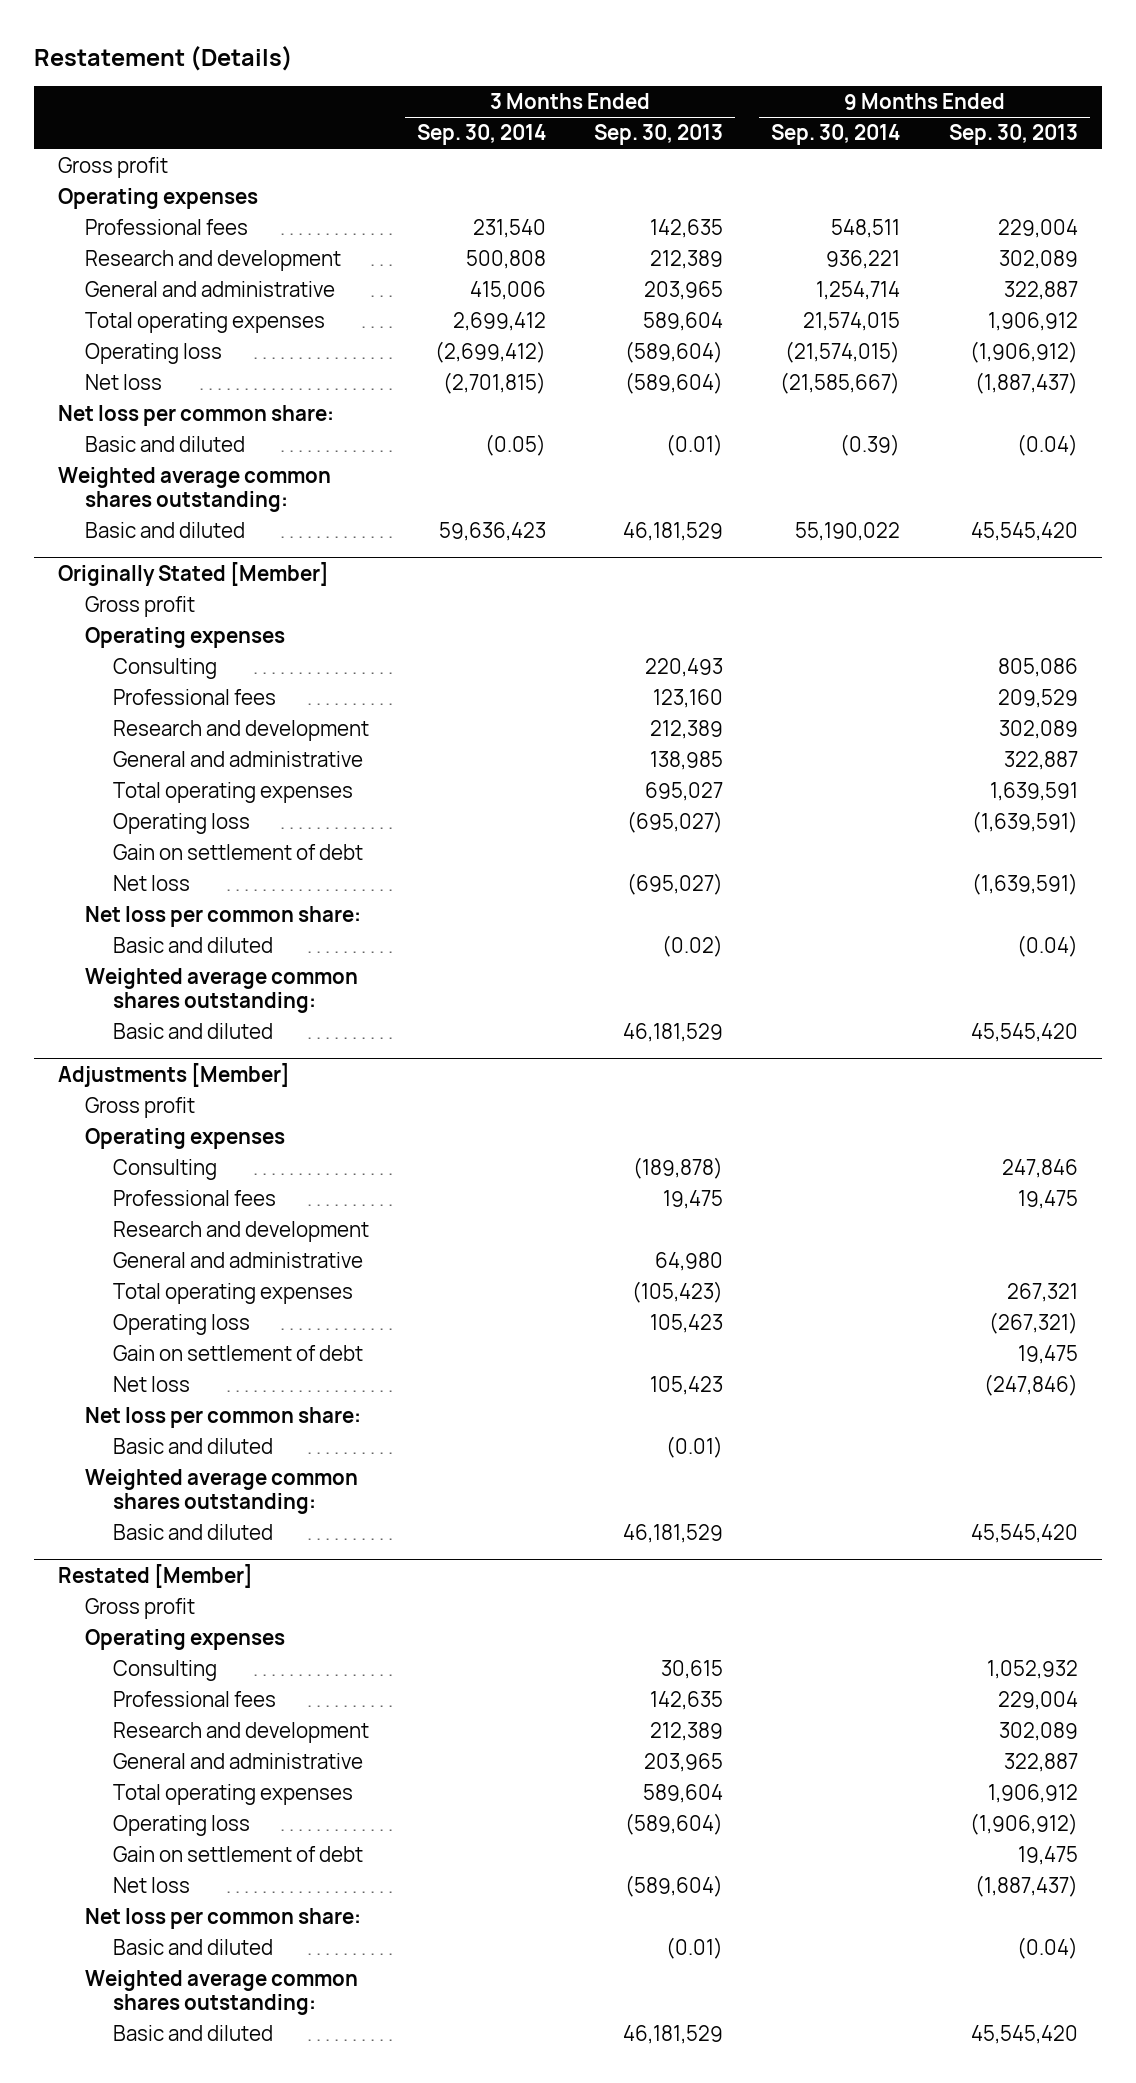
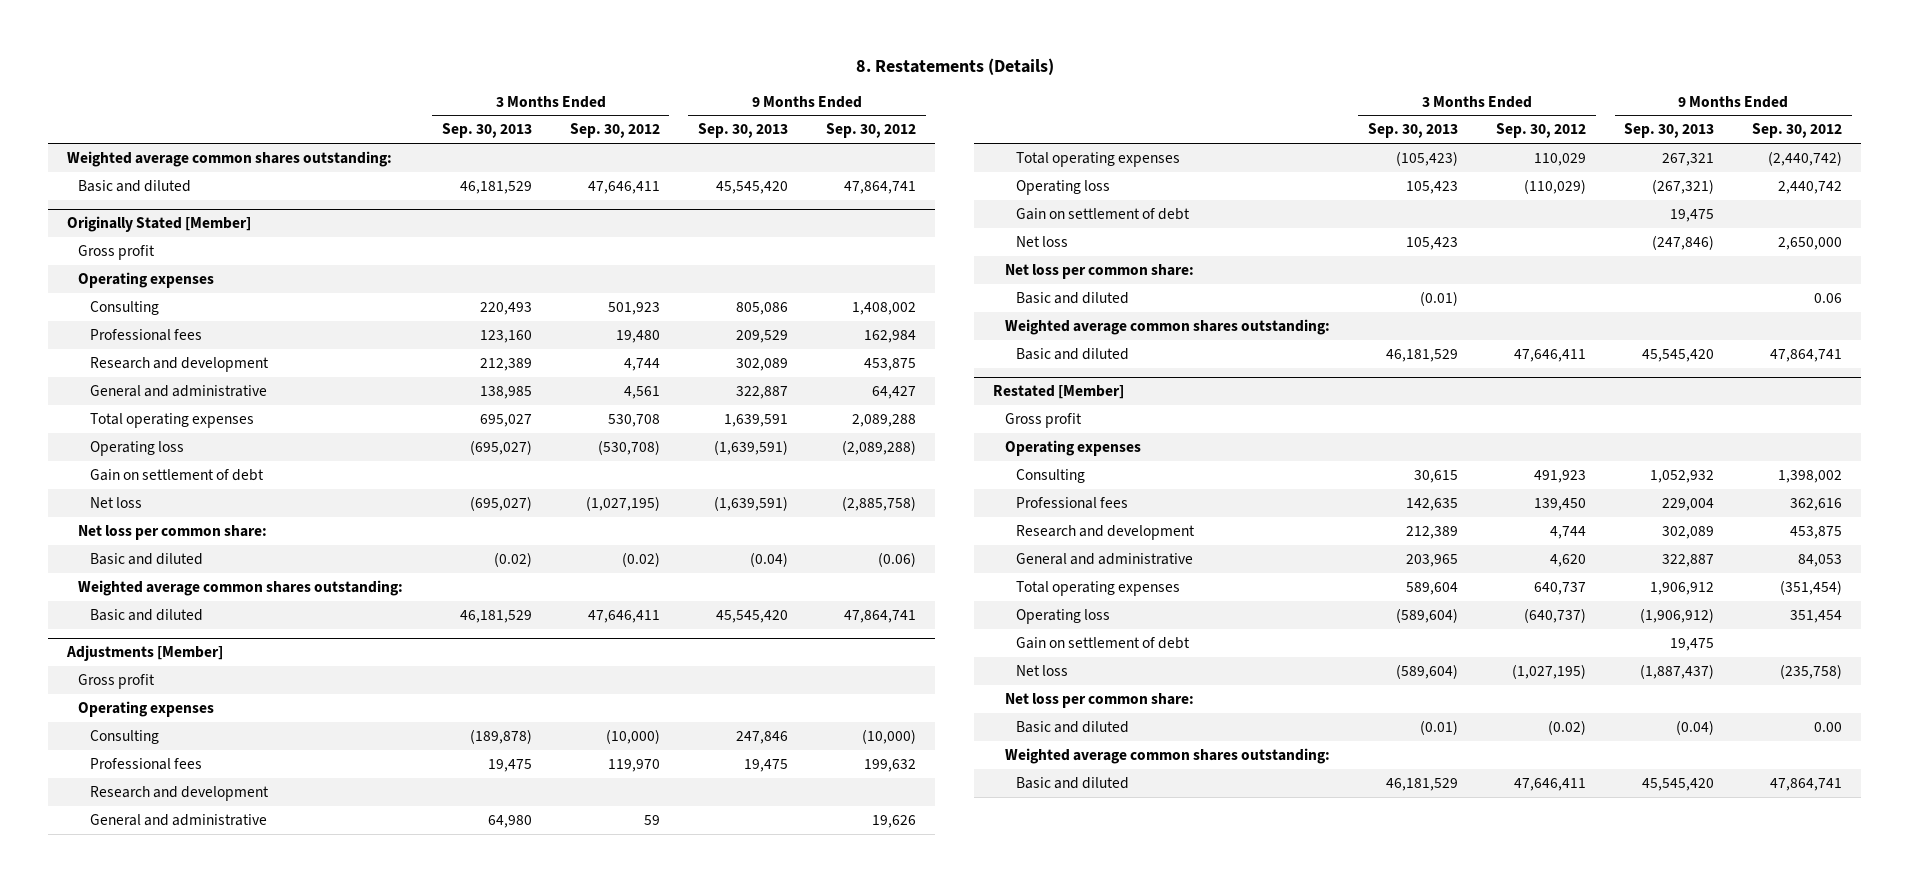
- Restatement (Details)
+ 8. Restatements (Details)
- | 3 Months Ended Sep. 30, 2014 | 3 Months Ended Sep. 30, 2013 | 9 Months Ended Sep. 30, 2014 | 9 Months Ended Sep. 30, 2013
+ | 3 Months Ended Sep. 30, 2013 | 3 Months Ended Sep. 30, 2012 | 9 Months Ended Sep. 30, 2013 | 9 Months Ended Sep. 30, 2012
- Gross profit
- Operating expenses
- Professional fees | 231,540 | 142,635 | 548,511 | 229,004
- Research and development | 500,808 | 212,389 | 936,221 | 302,089
- General and administrative | 415,006 | 203,965 | 1,254,714 | 322,887
- Total operating expenses | 2,699,412 | 589,604 | 21,574,015 | 1,906,912
- Operating loss | (2,699,412) | (589,604) | (21,574,015) | (1,906,912)
- Net loss | (2,701,815) | (589,604) | (21,585,667) | (1,887,437)
- Net loss per common share:
- Basic and diluted | (0.05) | (0.01) | (0.39) | (0.04)

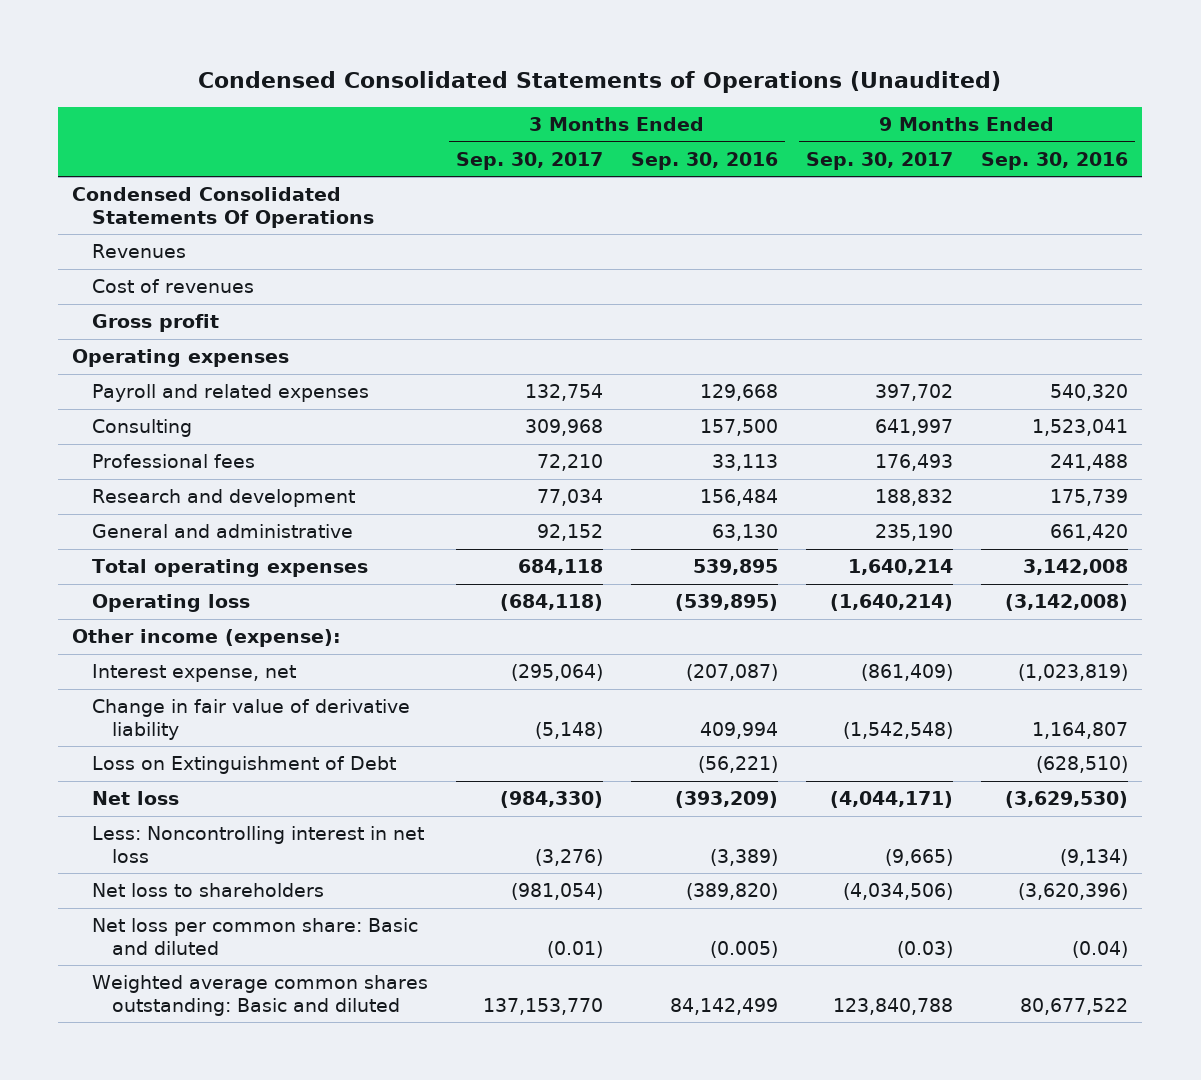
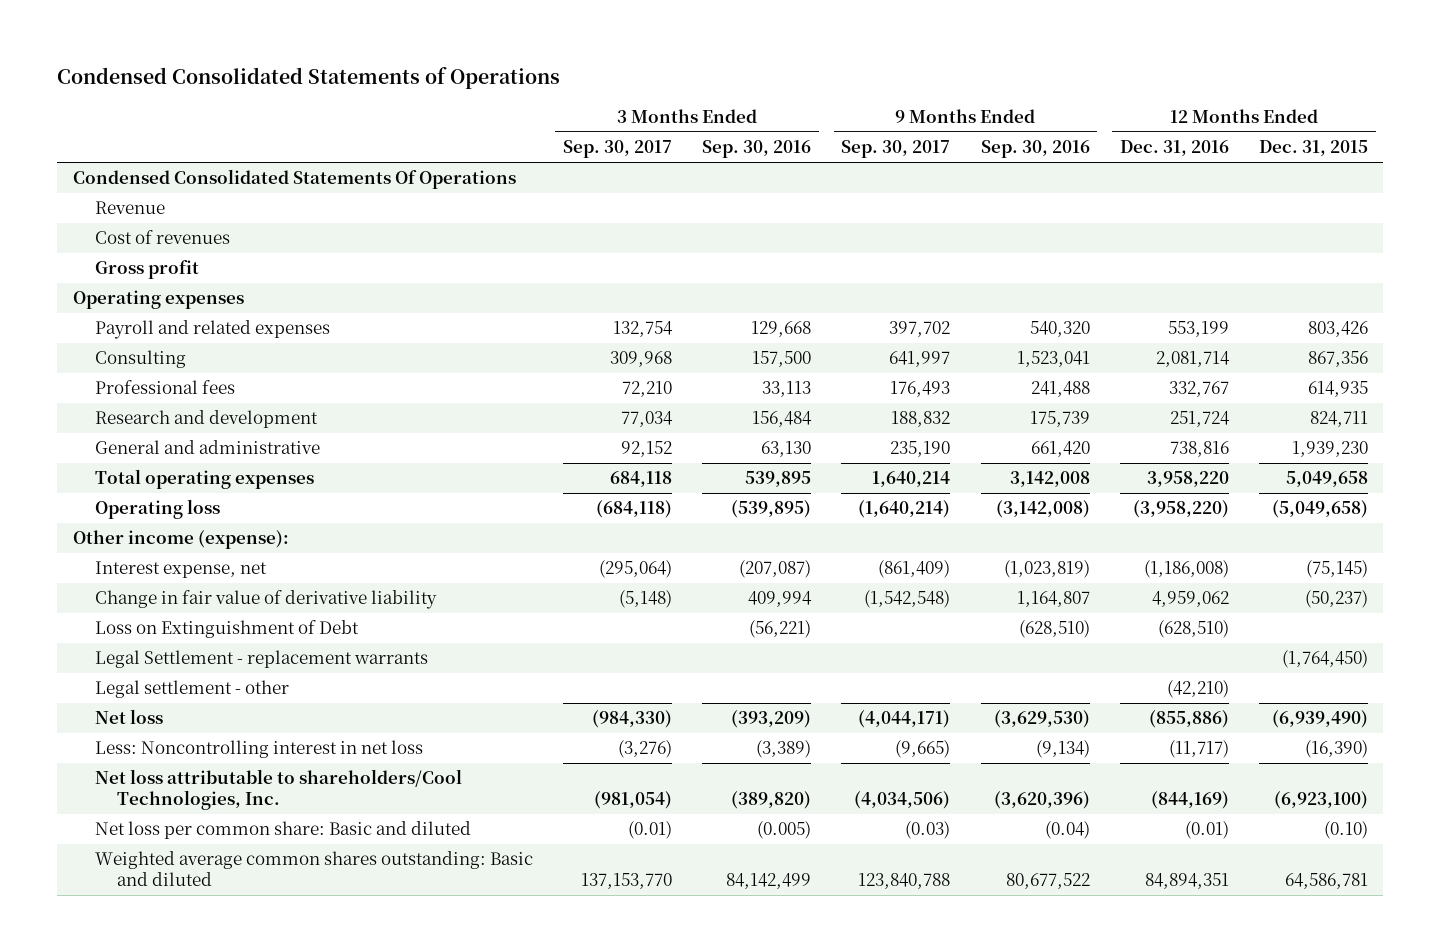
- Condensed Consolidated Statements of Operations (Unaudited)
+ Condensed Consolidated Statements of Operations
- | 3 Months Ended Sep. 30, 2017 | 3 Months Ended Sep. 30, 2016 | 9 Months Ended Sep. 30, 2017 | 9 Months Ended Sep. 30, 2016
+ | 3 Months Ended Sep. 30, 2017 | 3 Months Ended Sep. 30, 2016 | 9 Months Ended Sep. 30, 2017 | 9 Months Ended Sep. 30, 2016 | 12 Months Ended Dec. 31, 2016 | 12 Months Ended Dec. 31, 2015
- Revenues
+ Revenue
+ Legal Settlement - replacement warrants | | | | | | (1,764,450)
+ Legal settlement - other | | | | | (42,210) |
- Net loss to shareholders | (981,054) | (389,820) | (4,034,506) | (3,620,396)
+ Net loss attributable to shareholders/Cool Technologies, Inc. | (981,054) | (389,820) | (4,034,506) | (3,620,396) | (844,169) | (6,923,100)

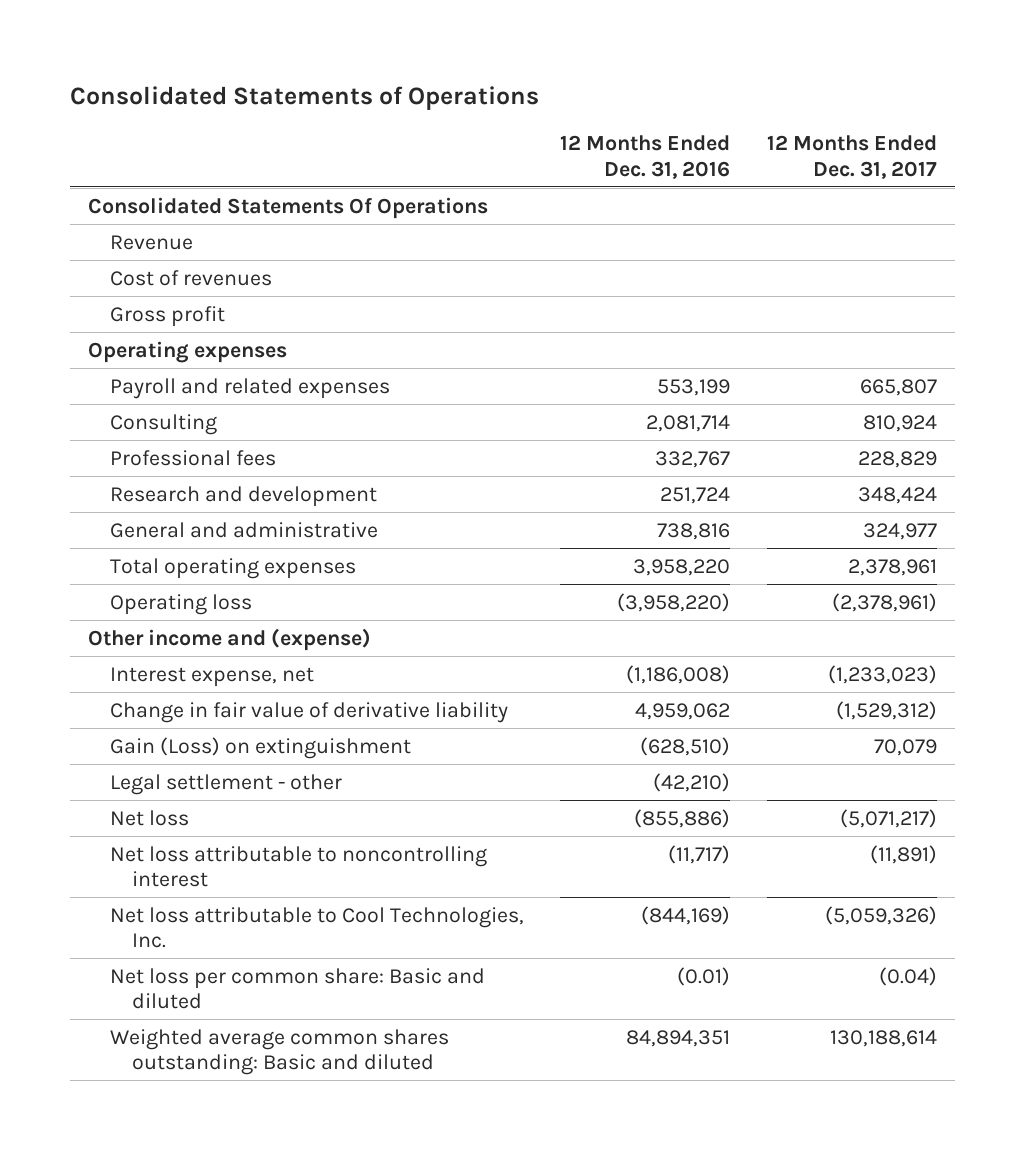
- Condensed Consolidated Statements of Operations
+ Consolidated Statements of Operations
- | 3 Months Ended Sep. 30, 2017 | 3 Months Ended Sep. 30, 2016 | 9 Months Ended Sep. 30, 2017 | 9 Months Ended Sep. 30, 2016 | 12 Months Ended Dec. 31, 2016 | 12 Months Ended Dec. 31, 2015
+ | 12 Months Ended Dec. 31, 2016 | 12 Months Ended Dec. 31, 2017
- Condensed Consolidated Statements Of Operations
+ Consolidated Statements Of Operations
- Other income (expense):
+ Other income and (expense)
- Loss on Extinguishment of Debt | | (56,221) | | (628,510) | (628,510) |
- Legal Settlement - replacement warrants | | | | | | (1,764,450)
+ Gain (Loss) on extinguishment | (628,510) | 70,079
- Less: Noncontrolling interest in net loss | (3,276) | (3,389) | (9,665) | (9,134) | (11,717) | (16,390)
- Net loss attributable to shareholders/Cool Technologies, Inc. | (981,054) | (389,820) | (4,034,506) | (3,620,396) | (844,169) | (6,923,100)
+ Net loss attributable to noncontrolling interest | (11,717) | (11,891)
+ Net loss attributable to Cool Technologies, Inc. | (844,169) | (5,059,326)

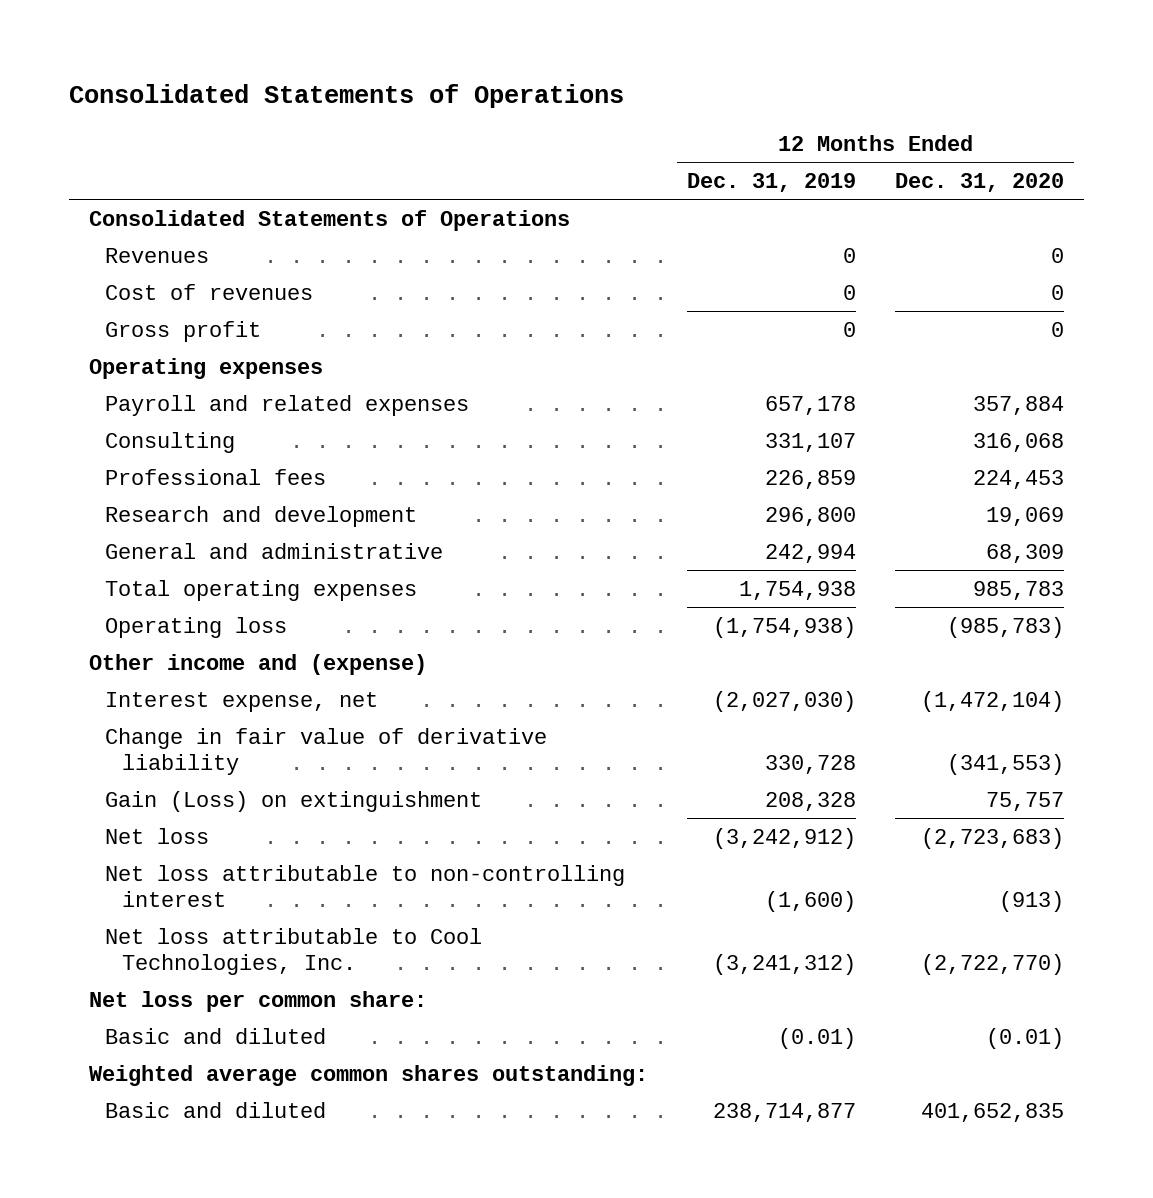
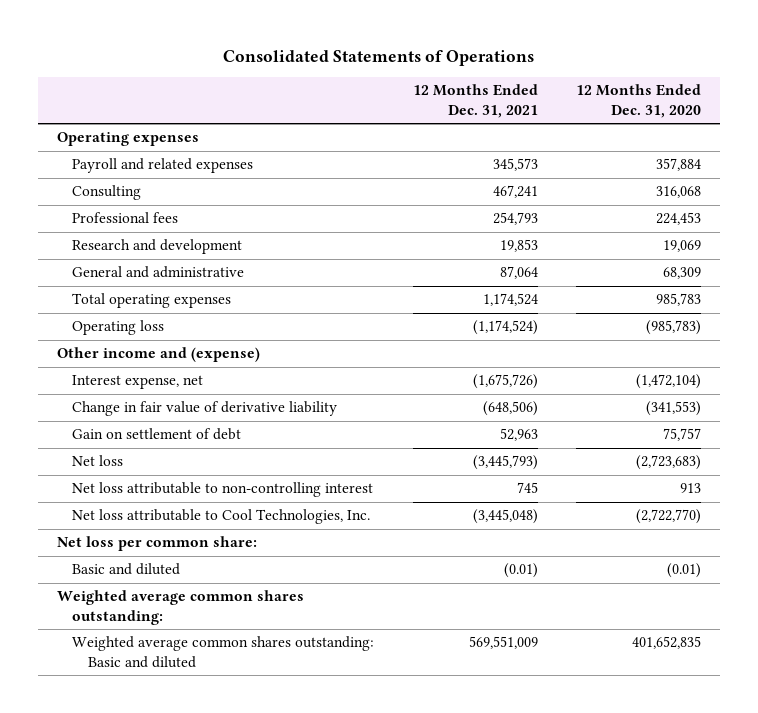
- | 12 Months Ended Dec. 31, 2019 | 12 Months Ended Dec. 31, 2020
+ | 12 Months Ended Dec. 31, 2021 | 12 Months Ended Dec. 31, 2020
- Consolidated Statements of Operations
- Revenues | 0 | 0
- Cost of revenues | 0 | 0
- Gross profit | 0 | 0
- Gain (Loss) on extinguishment | 208,328 | 75,757
+ Gain on settlement of debt | 52,963 | 75,757
- Net loss attributable to non-controlling interest | (1,600) | (913)
+ Net loss attributable to non-controlling interest | 745 | 913
- Basic and diluted | 238,714,877 | 401,652,835
+ Weighted average common shares outstanding: Basic and diluted | 569,551,009 | 401,652,835

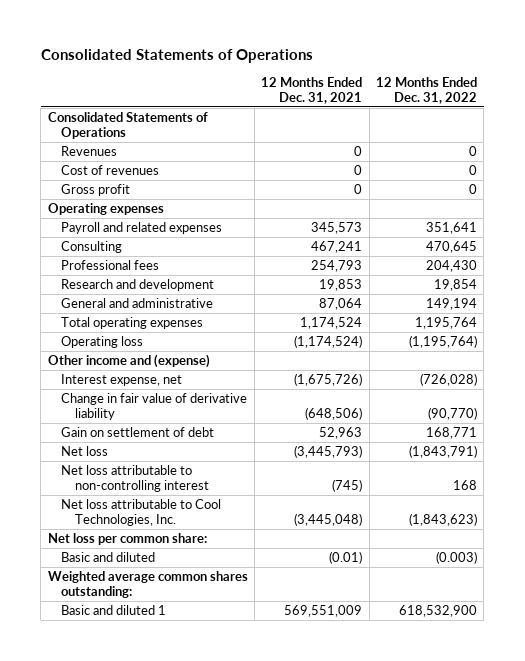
- | 12 Months Ended Dec. 31, 2021 | 12 Months Ended Dec. 31, 2020
+ | 12 Months Ended Dec. 31, 2021 | 12 Months Ended Dec. 31, 2022
+ Consolidated Statements of Operations
+ Revenues | 0 | 0
+ Cost of revenues | 0 | 0
+ Gross profit | 0 | 0
- Net loss attributable to non-controlling interest | 745 | 913
+ Net loss attributable to non-controlling interest | (745) | 168
- Weighted average common shares outstanding: Basic and diluted | 569,551,009 | 401,652,835
+ Basic and diluted 1 | 569,551,009 | 618,532,900

